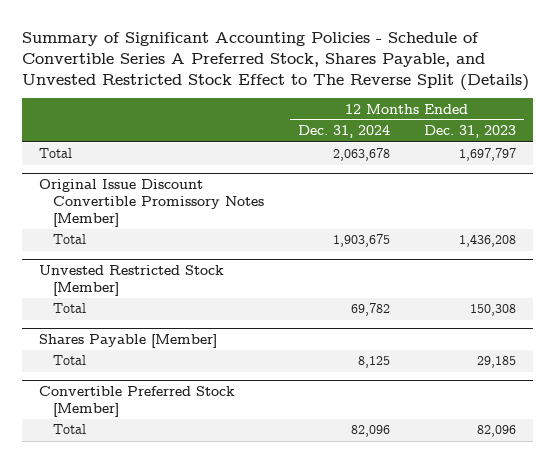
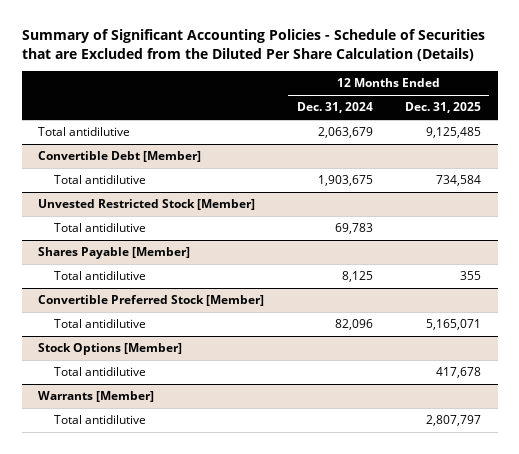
- Summary of Significant Accounting Policies - Schedule of Convertible Series A Preferred Stock, Shares Payable, and Unvested Restricted Stock Effect to The Reverse Split (Details)
+ Summary of Significant Accounting Policies - Schedule of Securities that are Excluded from the Diluted Per Share Calculation (Details)
- | 12 Months Ended Dec. 31, 2024 | 12 Months Ended Dec. 31, 2023
+ | 12 Months Ended Dec. 31, 2024 | 12 Months Ended Dec. 31, 2025
- Total | 2,063,678 | 1,697,797
- Original Issue Discount Convertible Promissory Notes [Member]
- Total | 1,903,675 | 1,436,208
+ Total antidilutive | 2,063,679 | 9,125,485
+ Convertible Debt [Member]
+ Total antidilutive | 1,903,675 | 734,584
@ Unvested Restricted Stock [Member]
- Total | 69,782 | 150,308
+ Total antidilutive | 69,783 |
@ Shares Payable [Member]
- Total | 8,125 | 29,185
+ Total antidilutive | 8,125 | 355
@ Convertible Preferred Stock [Member]
- Total | 82,096 | 82,096
+ Total antidilutive | 82,096 | 5,165,071
+ Stock Options [Member]
+ Total antidilutive | | 417,678
+ Warrants [Member]
+ Total antidilutive | | 2,807,797

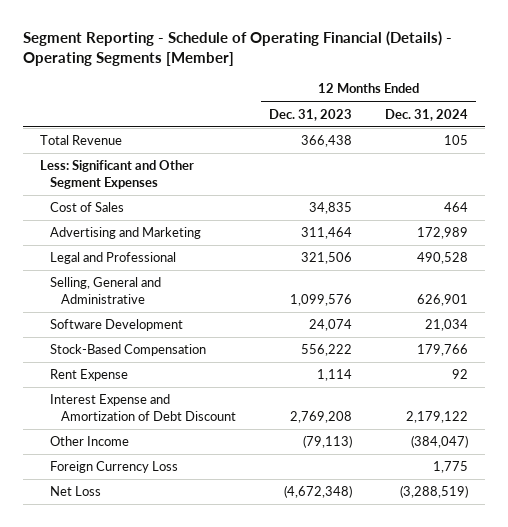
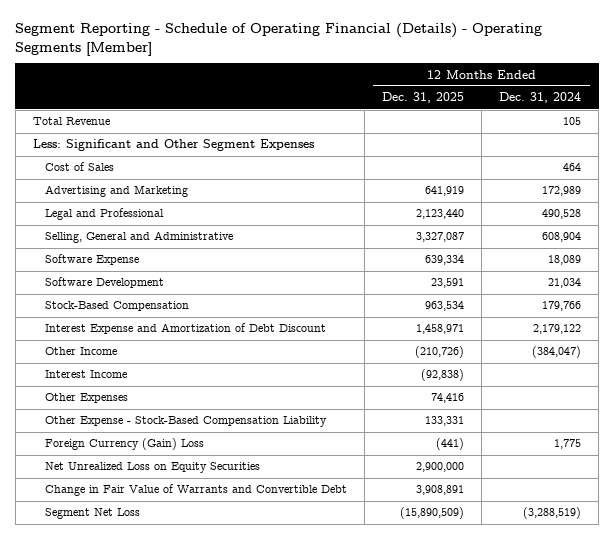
- | 12 Months Ended Dec. 31, 2023 | 12 Months Ended Dec. 31, 2024
+ | 12 Months Ended Dec. 31, 2025 | 12 Months Ended Dec. 31, 2024
- Selling, General and Administrative | 1,099,576 | 626,901
+ Selling, General and Administrative | 3,327,087 | 608,904
+ Software Expense | 639,334 | 18,089
- Rent Expense | 1,114 | 92
- Foreign Currency Loss | | 1,775
- Net Loss | (4,672,348) | (3,288,519)
+ Interest Income | (92,838) |
+ Other Expenses | 74,416 |
+ Other Expense - Stock-Based Compensation Liability | 133,331 |
+ Foreign Currency (Gain) Loss | (441) | 1,775
+ Net Unrealized Loss on Equity Securities | 2,900,000 |
+ Change in Fair Value of Warrants and Convertible Debt | 3,908,891 |
+ Segment Net Loss | (15,890,509) | (3,288,519)

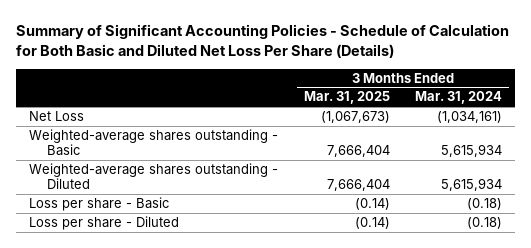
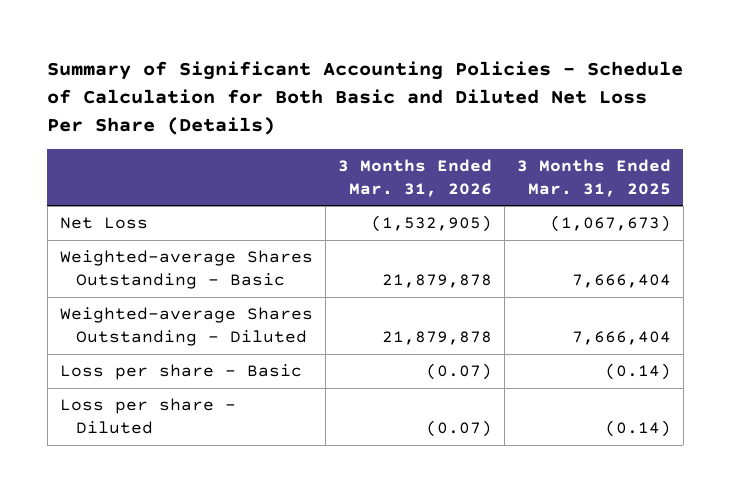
- | 3 Months Ended Mar. 31, 2025 | 3 Months Ended Mar. 31, 2024
+ | 3 Months Ended Mar. 31, 2026 | 3 Months Ended Mar. 31, 2025
- Weighted-average shares outstanding - Basic | 7,666,404 | 5,615,934
- Weighted-average shares outstanding - Diluted | 7,666,404 | 5,615,934
+ Weighted-average Shares Outstanding - Basic | 21,879,878 | 7,666,404
+ Weighted-average Shares Outstanding - Diluted | 21,879,878 | 7,666,404

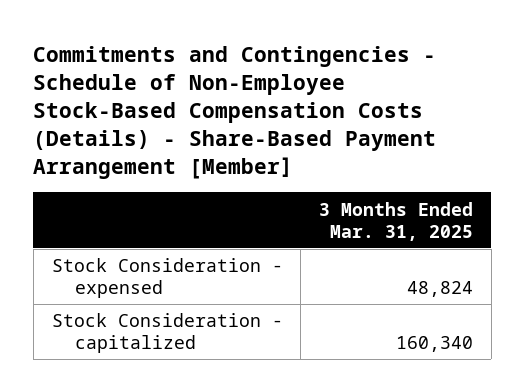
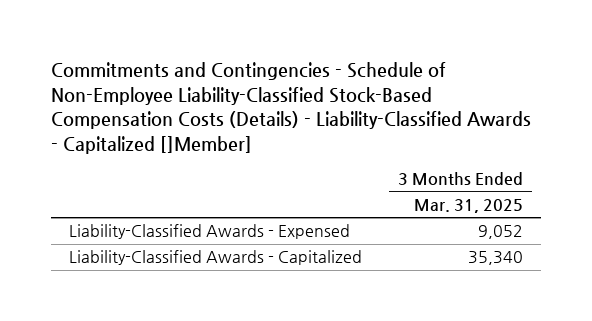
- Commitments and Contingencies - Schedule of Non-Employee Stock-Based Compensation Costs (Details) - Share-Based Payment Arrangement [Member]
+ Commitments and Contingencies - Schedule of Non-Employee Liability-Classified Stock-Based Compensation Costs (Details) - Liability-Classified Awards - Capitalized []Member]
- Stock Consideration - expensed | 48,824
- Stock Consideration - capitalized | 160,340
+ Liability-Classified Awards - Expensed | 9,052
+ Liability-Classified Awards - Capitalized | 35,340

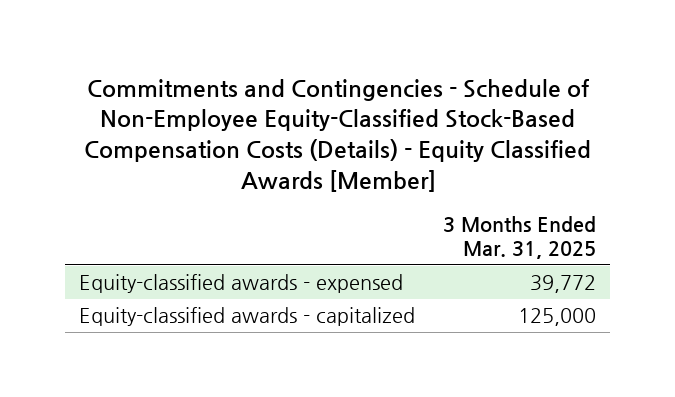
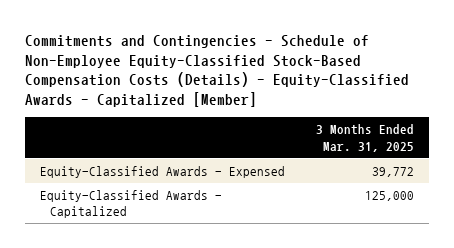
- Commitments and Contingencies - Schedule of Non-Employee Equity-Classified Stock-Based Compensation Costs (Details) - Equity Classified Awards [Member]
+ Commitments and Contingencies - Schedule of Non-Employee Equity-Classified Stock-Based Compensation Costs (Details) - Equity-Classified Awards - Capitalized [Member]
- Equity-classified awards - expensed | 39,772
- Equity-classified awards - capitalized | 125,000
+ Equity-Classified Awards - Expensed | 39,772
+ Equity-Classified Awards - Capitalized | 125,000

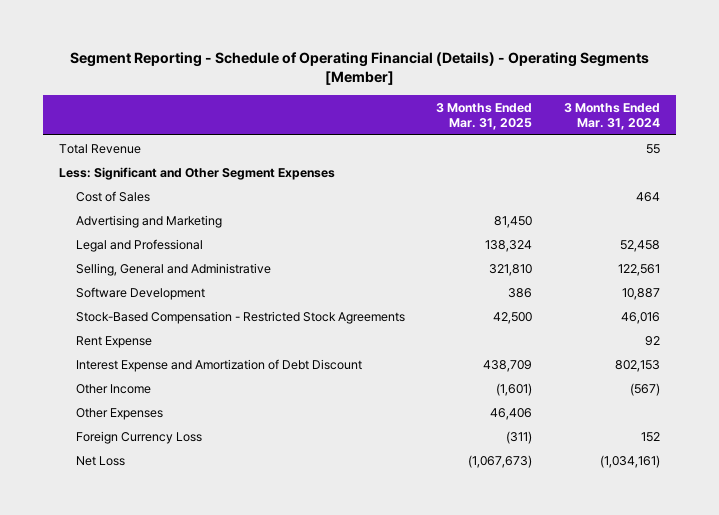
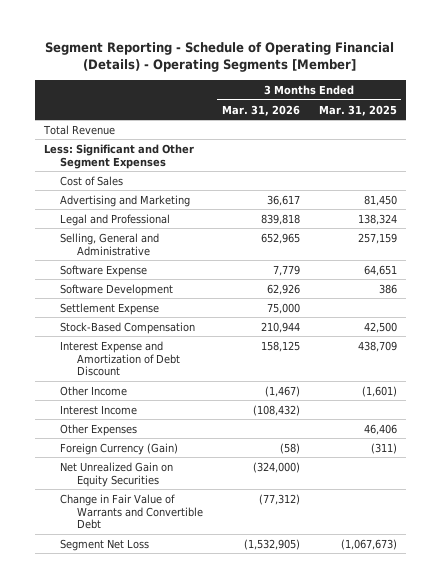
- | 3 Months Ended Mar. 31, 2025 | 3 Months Ended Mar. 31, 2024
+ | 3 Months Ended Mar. 31, 2026 | 3 Months Ended Mar. 31, 2025
- Selling, General and Administrative | 321,810 | 122,561
+ Selling, General and Administrative | 652,965 | 257,159
+ Software Expense | 7,779 | 64,651
- Stock-Based Compensation - Restricted Stock Agreements | 42,500 | 46,016
- Rent Expense | | 92
+ Settlement Expense | 75,000 |
+ Stock-Based Compensation | 210,944 | 42,500
+ Interest Income | (108,432) |
- Foreign Currency Loss | (311) | 152
- Net Loss | (1,067,673) | (1,034,161)
+ Foreign Currency (Gain) | (58) | (311)
+ Net Unrealized Gain on Equity Securities | (324,000) |
+ Change in Fair Value of Warrants and Convertible Debt | (77,312) |
+ Segment Net Loss | (1,532,905) | (1,067,673)

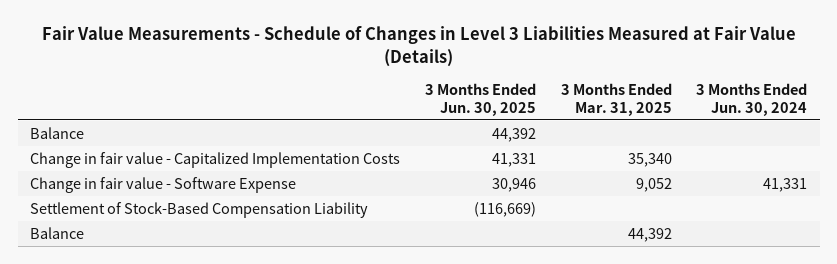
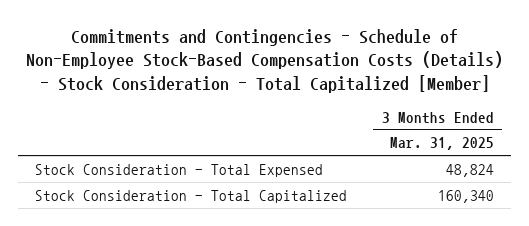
- Fair Value Measurements - Schedule of Changes in Level 3 Liabilities Measured at Fair Value (Details)
+ Commitments and Contingencies - Schedule of Non-Employee Stock-Based Compensation Costs (Details) - Stock Consideration - Total Capitalized [Member]
- | 3 Months Ended Jun. 30, 2025 | 3 Months Ended Mar. 31, 2025 | 3 Months Ended Jun. 30, 2024
+ | 3 Months Ended Mar. 31, 2025
- Balance | 44,392 | |
- Change in fair value - Capitalized Implementation Costs | 41,331 | 35,340 |
- Change in fair value - Software Expense | 30,946 | 9,052 | 41,331
- Settlement of Stock-Based Compensation Liability | (116,669) | |
- Balance | | 44,392 |
+ Stock Consideration - Total Expensed | 48,824
+ Stock Consideration - Total Capitalized | 160,340

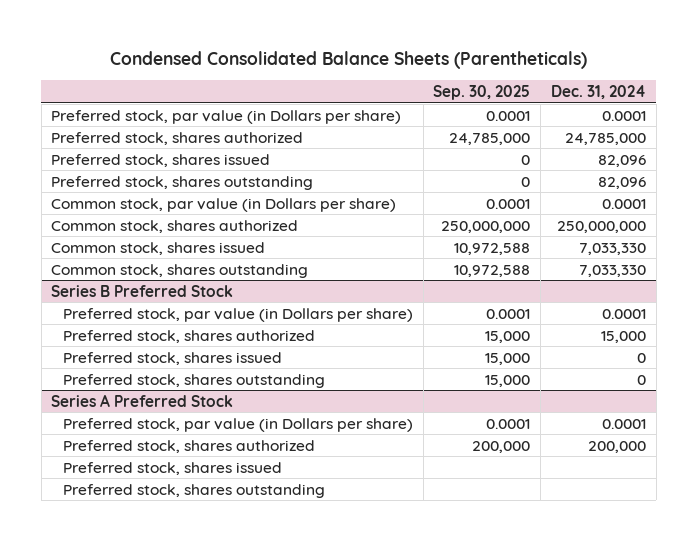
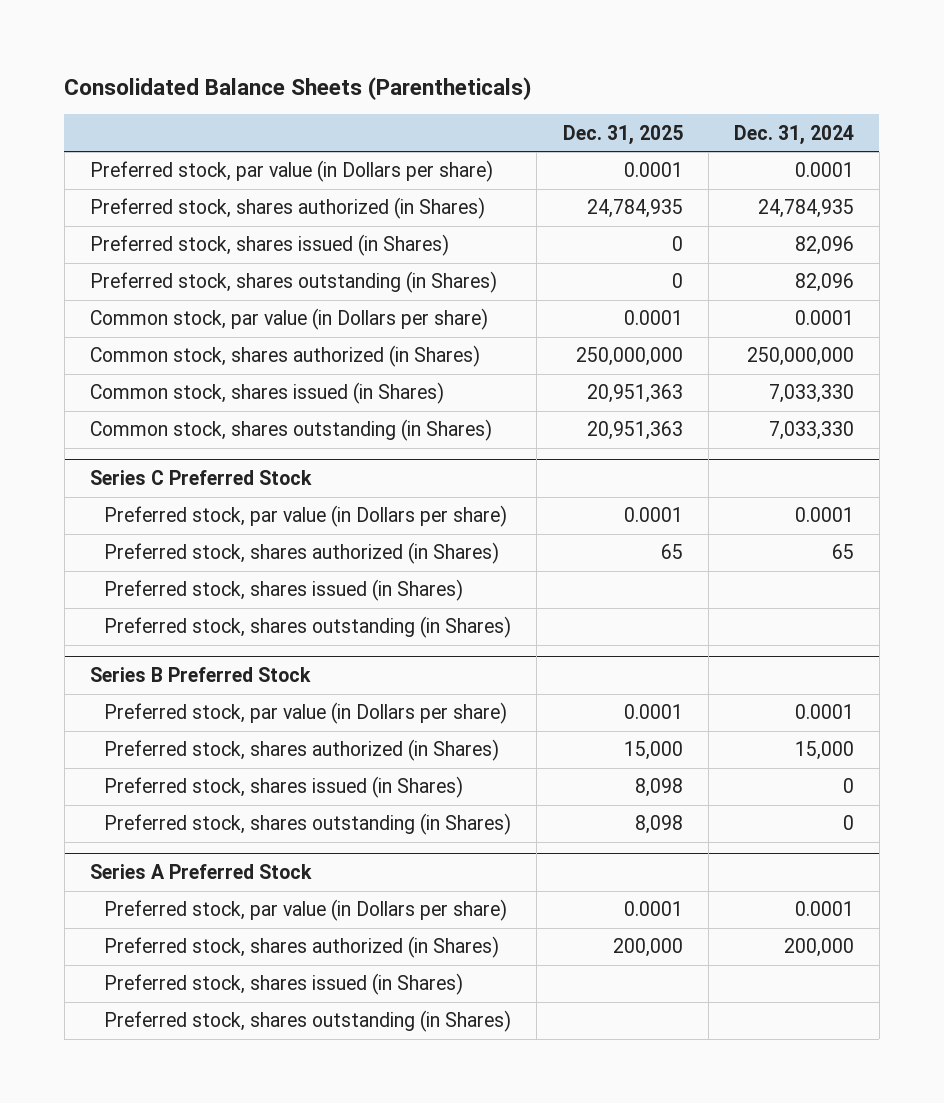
- Condensed Consolidated Balance Sheets (Parentheticals)
+ Consolidated Balance Sheets (Parentheticals)
- | Sep. 30, 2025 | Dec. 31, 2024
+ | Dec. 31, 2025 | Dec. 31, 2024
- Preferred stock, shares authorized | 24,785,000 | 24,785,000
- Preferred stock, shares issued | 0 | 82,096
- Preferred stock, shares outstanding | 0 | 82,096
+ Preferred stock, shares authorized (in Shares) | 24,784,935 | 24,784,935
+ Preferred stock, shares issued (in Shares) | 0 | 82,096
+ Preferred stock, shares outstanding (in Shares) | 0 | 82,096
- Common stock, shares authorized | 250,000,000 | 250,000,000
- Common stock, shares issued | 10,972,588 | 7,033,330
- Common stock, shares outstanding | 10,972,588 | 7,033,330
+ Common stock, shares authorized (in Shares) | 250,000,000 | 250,000,000
+ Common stock, shares issued (in Shares) | 20,951,363 | 7,033,330
+ Common stock, shares outstanding (in Shares) | 20,951,363 | 7,033,330
+ Series C Preferred Stock
+ Preferred stock, par value (in Dollars per share) | 0.0001 | 0.0001
+ Preferred stock, shares authorized (in Shares) | 65 | 65
+ Preferred stock, shares issued (in Shares)
+ Preferred stock, shares outstanding (in Shares)
@ Series B Preferred Stock
- Preferred stock, shares authorized | 15,000 | 15,000
- Preferred stock, shares issued | 15,000 | 0
- Preferred stock, shares outstanding | 15,000 | 0
+ Preferred stock, shares authorized (in Shares) | 15,000 | 15,000
+ Preferred stock, shares issued (in Shares) | 8,098 | 0
+ Preferred stock, shares outstanding (in Shares) | 8,098 | 0
@ Series A Preferred Stock
- Preferred stock, shares authorized | 200,000 | 200,000
- Preferred stock, shares issued
- Preferred stock, shares outstanding
+ Preferred stock, shares authorized (in Shares) | 200,000 | 200,000
+ Preferred stock, shares issued (in Shares)
+ Preferred stock, shares outstanding (in Shares)

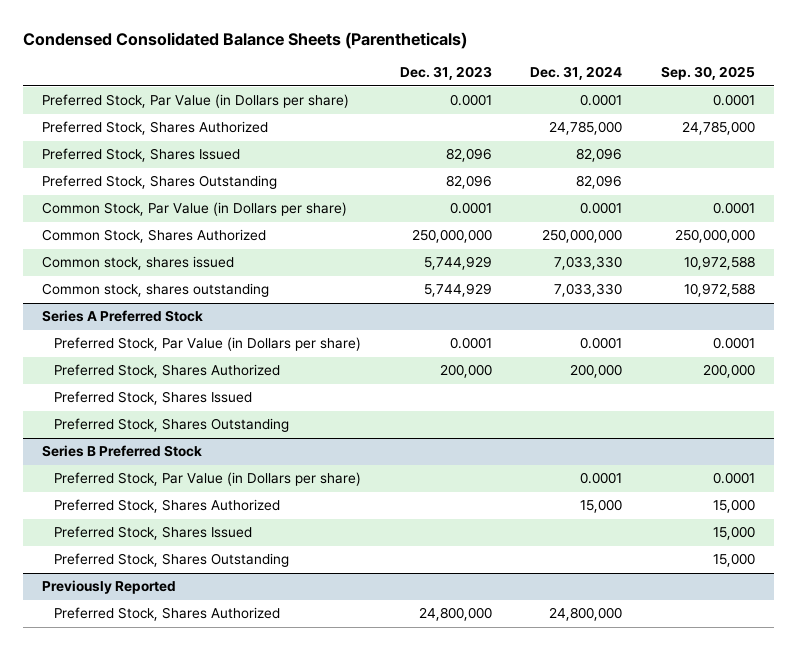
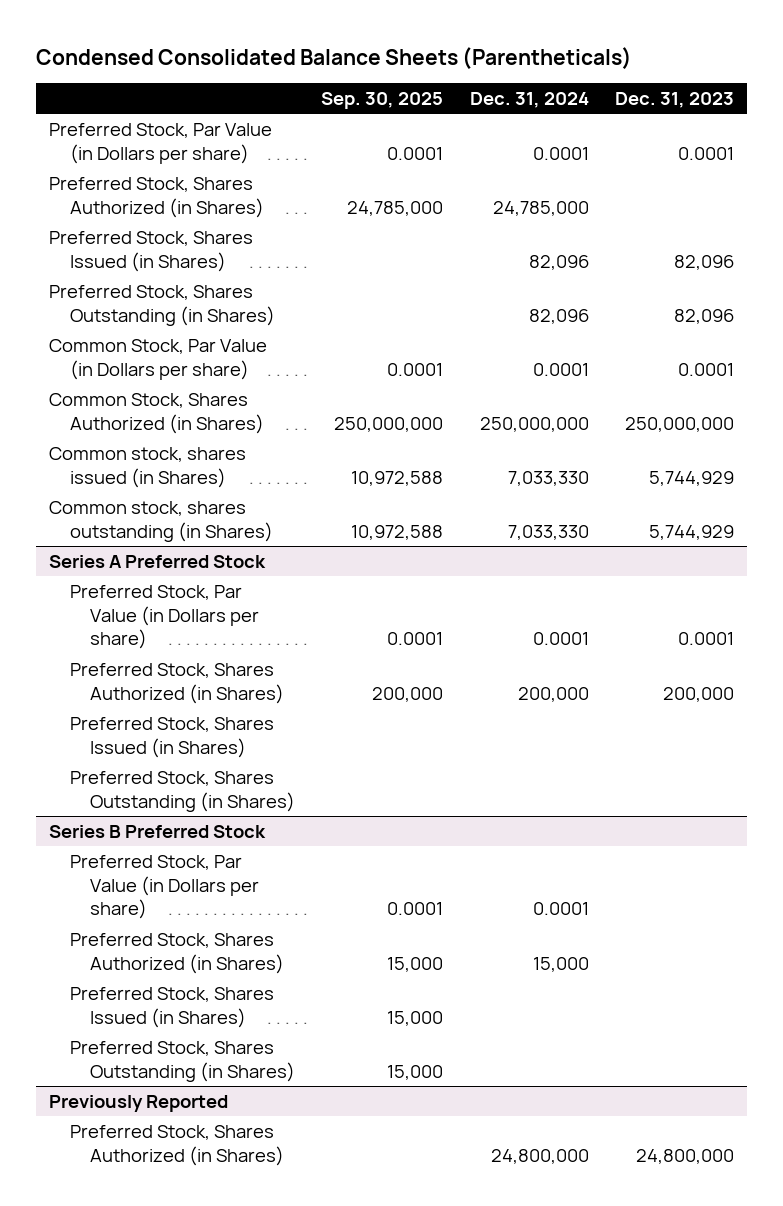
- | Dec. 31, 2023 | Dec. 31, 2024 | Sep. 30, 2025
+ | Sep. 30, 2025 | Dec. 31, 2024 | Dec. 31, 2023
- Preferred Stock, Shares Authorized | | 24,785,000 | 24,785,000
- Preferred Stock, Shares Issued | 82,096 | 82,096 |
- Preferred Stock, Shares Outstanding | 82,096 | 82,096 |
+ Preferred Stock, Shares Authorized (in Shares) | 24,785,000 | 24,785,000 |
+ Preferred Stock, Shares Issued (in Shares) | | 82,096 | 82,096
+ Preferred Stock, Shares Outstanding (in Shares) | | 82,096 | 82,096
- Common Stock, Shares Authorized | 250,000,000 | 250,000,000 | 250,000,000
- Common stock, shares issued | 5,744,929 | 7,033,330 | 10,972,588
- Common stock, shares outstanding | 5,744,929 | 7,033,330 | 10,972,588
+ Common Stock, Shares Authorized (in Shares) | 250,000,000 | 250,000,000 | 250,000,000
+ Common stock, shares issued (in Shares) | 10,972,588 | 7,033,330 | 5,744,929
+ Common stock, shares outstanding (in Shares) | 10,972,588 | 7,033,330 | 5,744,929
@ Series A Preferred Stock
- Preferred Stock, Shares Authorized | 200,000 | 200,000 | 200,000
- Preferred Stock, Shares Issued
- Preferred Stock, Shares Outstanding
+ Preferred Stock, Shares Authorized (in Shares) | 200,000 | 200,000 | 200,000
+ Preferred Stock, Shares Issued (in Shares)
+ Preferred Stock, Shares Outstanding (in Shares)
@ Series B Preferred Stock
- Preferred Stock, Shares Authorized | | 15,000 | 15,000
- Preferred Stock, Shares Issued | | | 15,000
- Preferred Stock, Shares Outstanding | | | 15,000
+ Preferred Stock, Shares Authorized (in Shares) | 15,000 | 15,000 |
+ Preferred Stock, Shares Issued (in Shares) | 15,000 | |
+ Preferred Stock, Shares Outstanding (in Shares) | 15,000 | |
@ Previously Reported
- Preferred Stock, Shares Authorized | 24,800,000 | 24,800,000 |
+ Preferred Stock, Shares Authorized (in Shares) | | 24,800,000 | 24,800,000

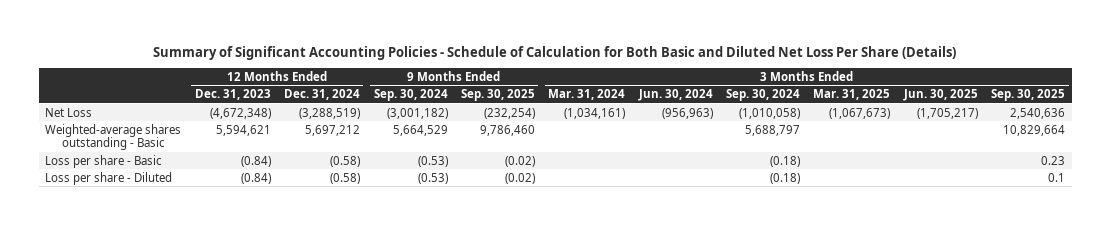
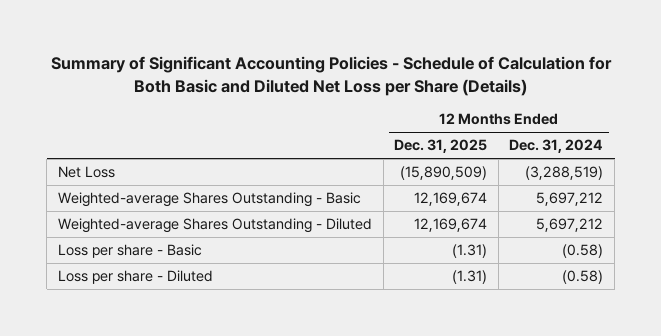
- Summary of Significant Accounting Policies - Schedule of Calculation for Both Basic and Diluted Net Loss Per Share (Details)
+ Summary of Significant Accounting Policies - Schedule of Calculation for Both Basic and Diluted Net Loss per Share (Details)
- | 12 Months Ended Dec. 31, 2023 | 12 Months Ended Dec. 31, 2024 | 9 Months Ended Sep. 30, 2024 | 9 Months Ended Sep. 30, 2025 | 3 Months Ended Mar. 31, 2024 | 3 Months Ended Jun. 30, 2024 | 3 Months Ended Sep. 30, 2024 | 3 Months Ended Mar. 31, 2025 | 3 Months Ended Jun. 30, 2025 | 3 Months Ended Sep. 30, 2025
+ | 12 Months Ended Dec. 31, 2025 | 12 Months Ended Dec. 31, 2024
- Weighted-average shares outstanding - Basic | 5,594,621 | 5,697,212 | 5,664,529 | 9,786,460 | | | 5,688,797 | | | 10,829,664
+ Weighted-average Shares Outstanding - Basic | 12,169,674 | 5,697,212
+ Weighted-average Shares Outstanding - Diluted | 12,169,674 | 5,697,212

